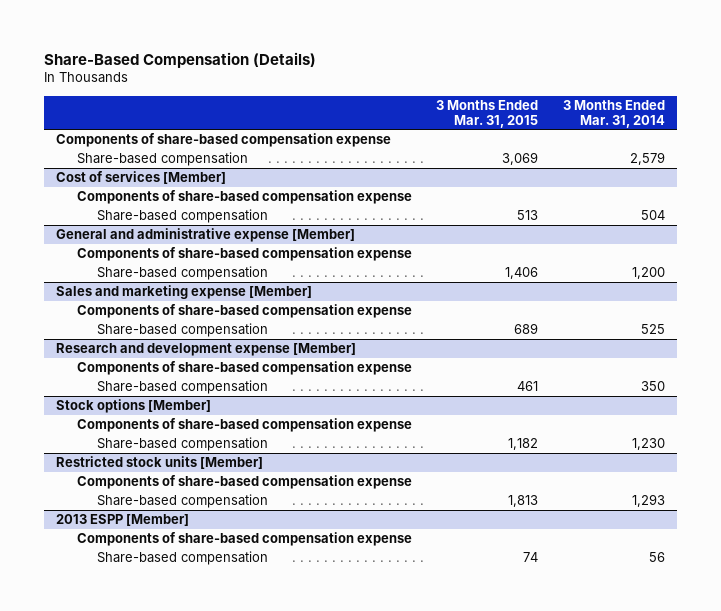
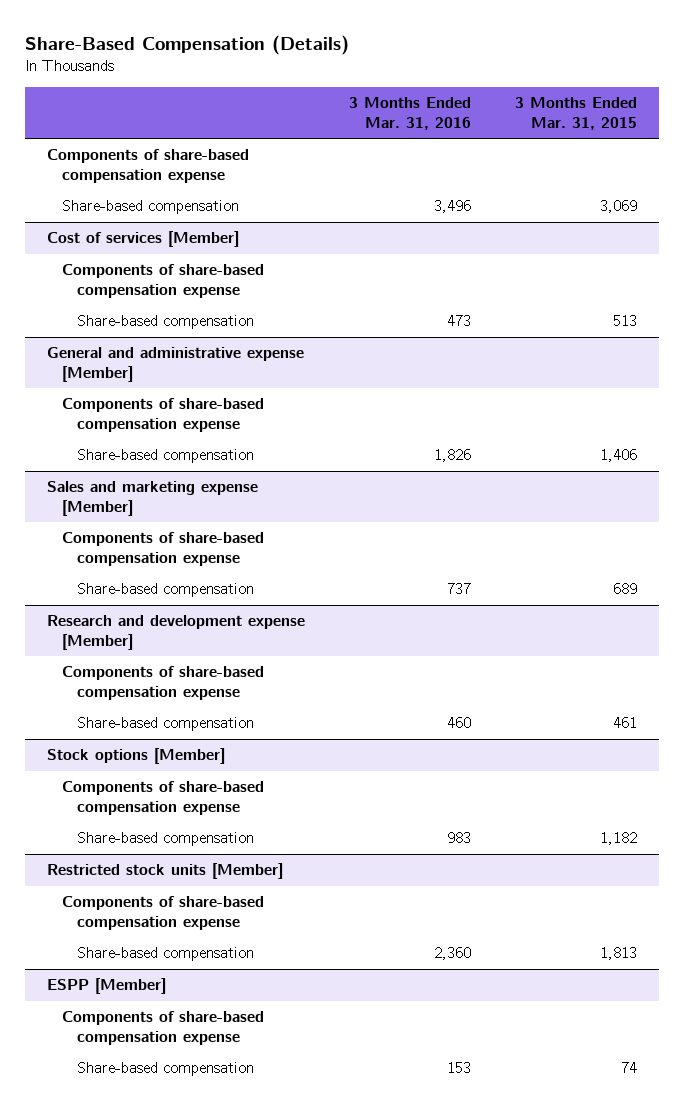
- | 3 Months Ended Mar. 31, 2015 | 3 Months Ended Mar. 31, 2014
+ | 3 Months Ended Mar. 31, 2016 | 3 Months Ended Mar. 31, 2015
- 2013 ESPP [Member]
+ ESPP [Member]

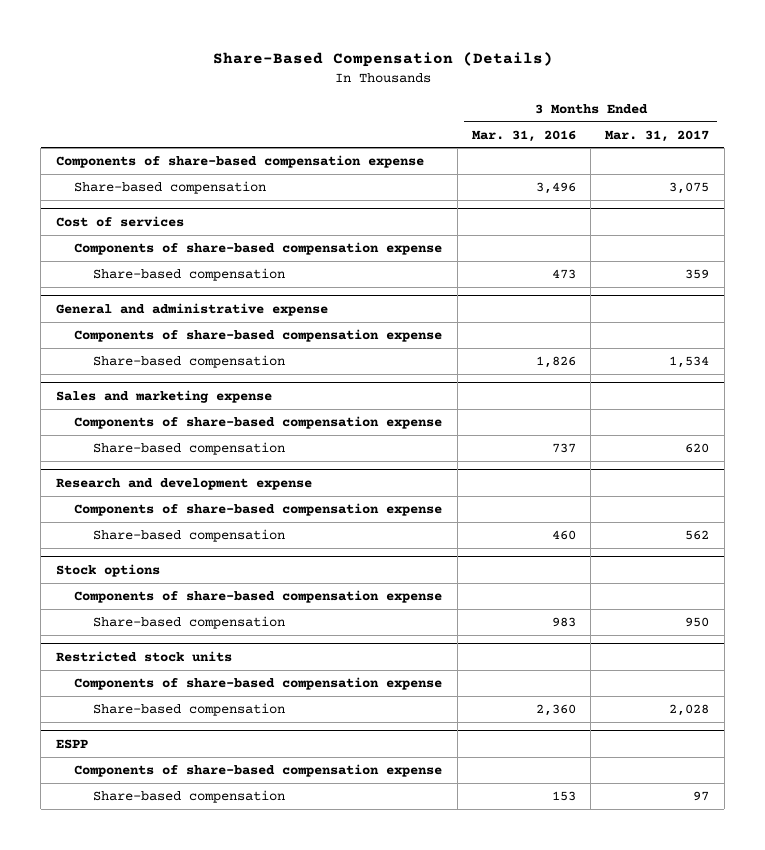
- | 3 Months Ended Mar. 31, 2016 | 3 Months Ended Mar. 31, 2015
+ | 3 Months Ended Mar. 31, 2016 | 3 Months Ended Mar. 31, 2017
- Cost of services [Member]
+ Cost of services
- General and administrative expense [Member]
+ General and administrative expense
- Sales and marketing expense [Member]
+ Sales and marketing expense
- Research and development expense [Member]
+ Research and development expense
- Stock options [Member]
+ Stock options
- Restricted stock units [Member]
+ Restricted stock units
- ESPP [Member]
+ ESPP

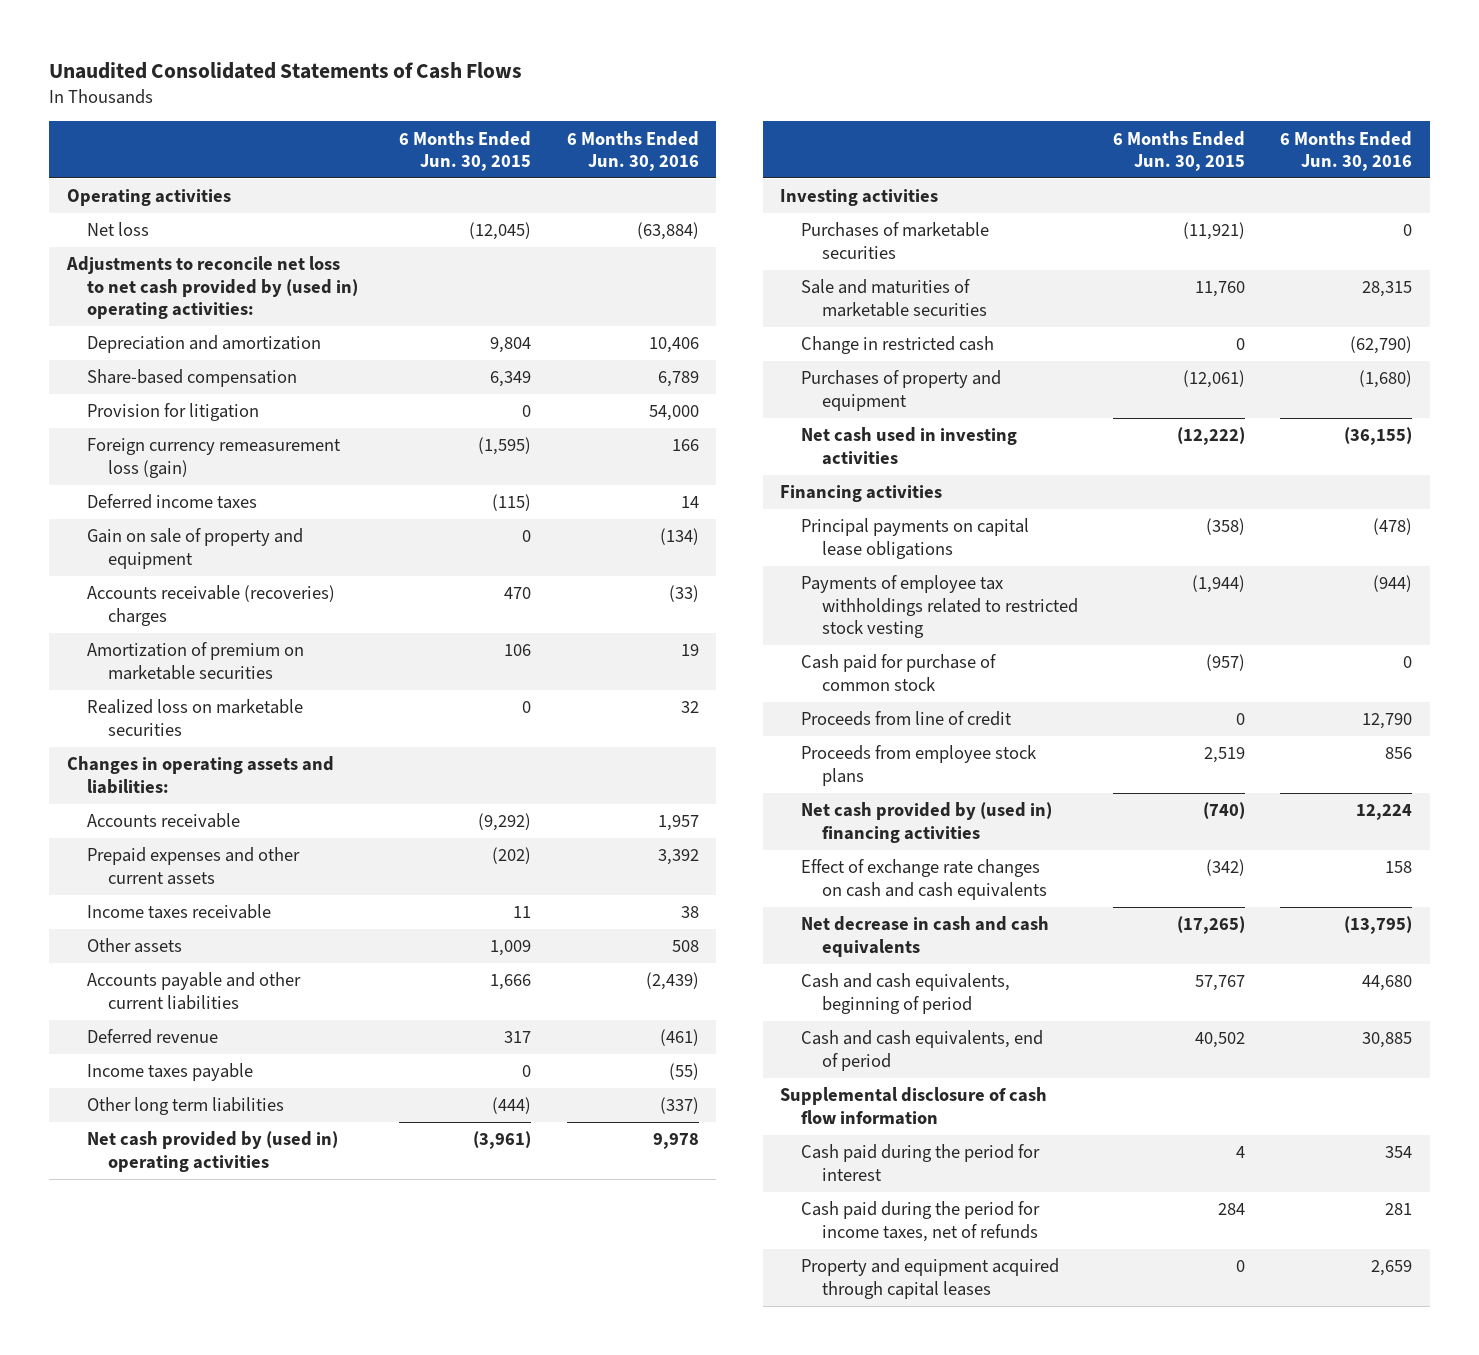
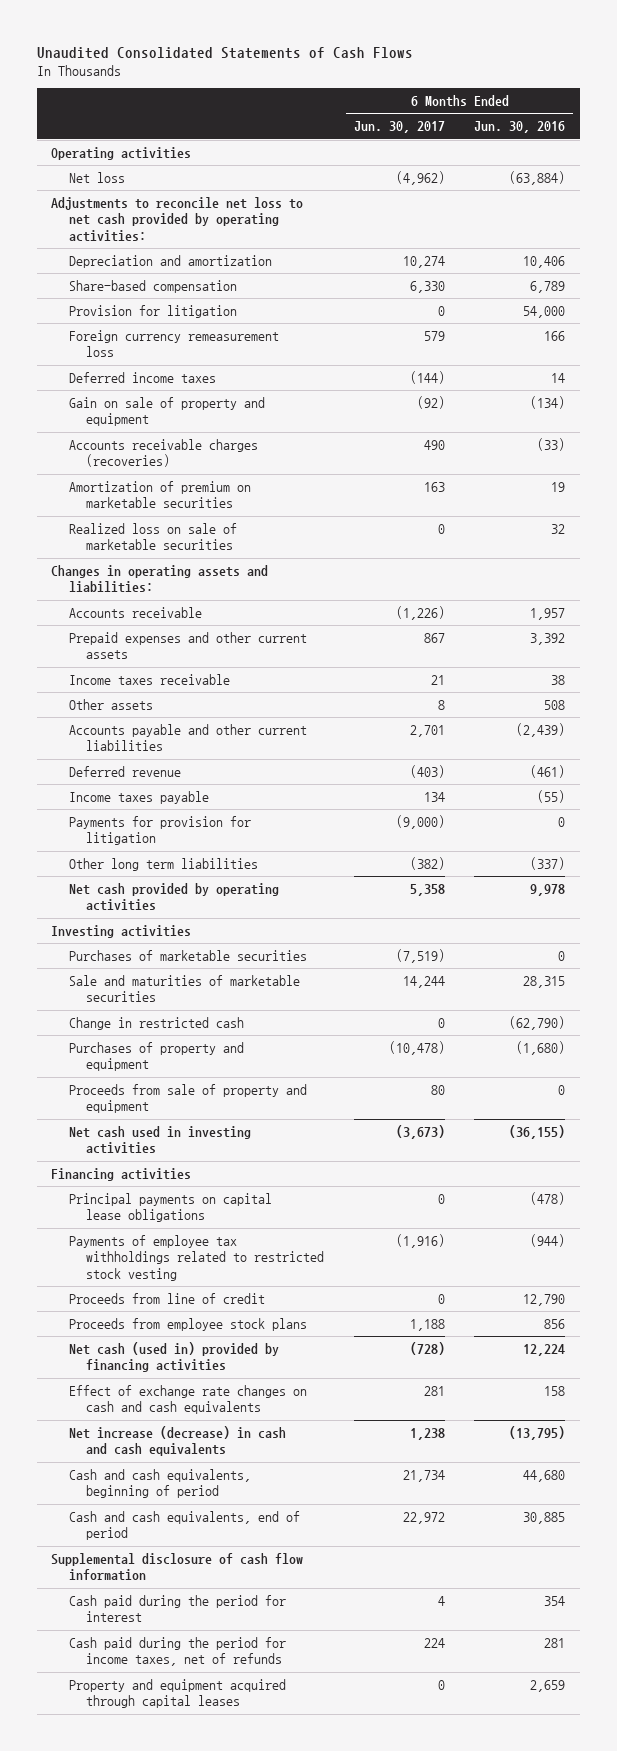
- | 6 Months Ended Jun. 30, 2015 | 6 Months Ended Jun. 30, 2016
+ | 6 Months Ended Jun. 30, 2017 | 6 Months Ended Jun. 30, 2016
- Adjustments to reconcile net loss to net cash provided by (used in) operating activities:
+ Adjustments to reconcile net loss to net cash provided by operating activities:
- Foreign currency remeasurement loss (gain) | (1,595) | 166
+ Foreign currency remeasurement loss | 579 | 166
- Accounts receivable (recoveries) charges | 470 | (33)
+ Accounts receivable charges (recoveries) | 490 | (33)
- Realized loss on marketable securities | 0 | 32
+ Realized loss on sale of marketable securities | 0 | 32
+ Payments for provision for litigation | (9,000) | 0
- Net cash provided by (used in) operating activities | (3,961) | 9,978
+ Net cash provided by operating activities | 5,358 | 9,978
+ Proceeds from sale of property and equipment | 80 | 0
- Cash paid for purchase of common stock | (957) | 0
- Net cash provided by (used in) financing activities | (740) | 12,224
+ Net cash (used in) provided by financing activities | (728) | 12,224
- Net decrease in cash and cash equivalents | (17,265) | (13,795)
+ Net increase (decrease) in cash and cash equivalents | 1,238 | (13,795)

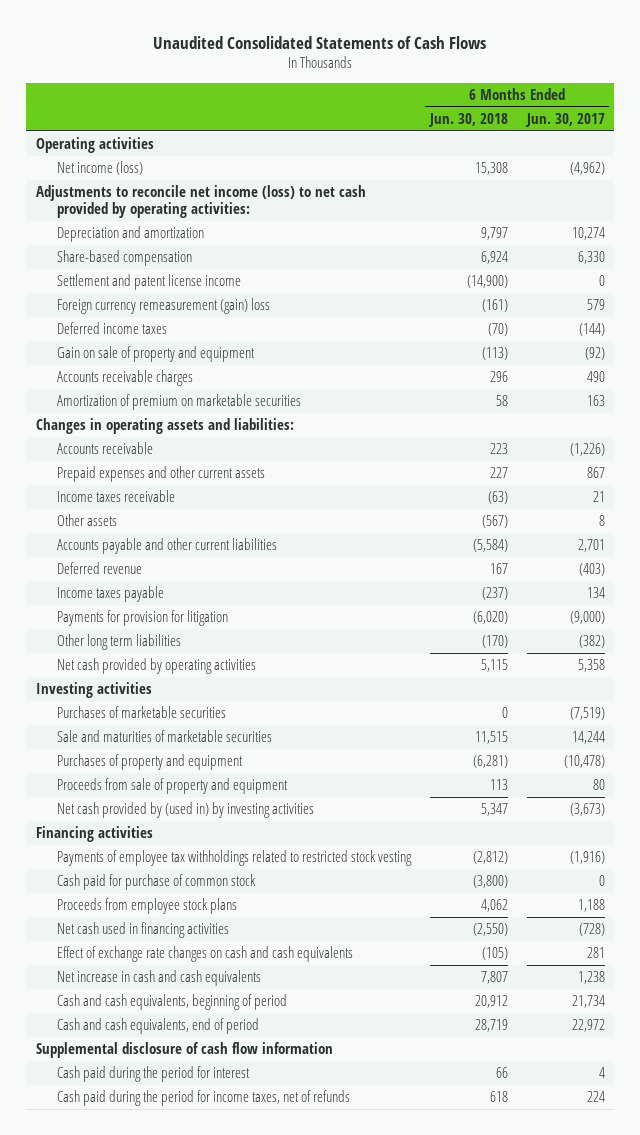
- | 6 Months Ended Jun. 30, 2017 | 6 Months Ended Jun. 30, 2016
+ | 6 Months Ended Jun. 30, 2018 | 6 Months Ended Jun. 30, 2017
- Net loss | (4,962) | (63,884)
- Adjustments to reconcile net loss to net cash provided by operating activities:
+ Net income (loss) | 15,308 | (4,962)
+ Adjustments to reconcile net income (loss) to net cash provided by operating activities:
- Provision for litigation | 0 | 54,000
- Foreign currency remeasurement loss | 579 | 166
+ Settlement and patent license income | (14,900) | 0
+ Foreign currency remeasurement (gain) loss | (161) | 579
- Accounts receivable charges (recoveries) | 490 | (33)
+ Accounts receivable charges | 296 | 490
- Realized loss on sale of marketable securities | 0 | 32
- Change in restricted cash | 0 | (62,790)
- Net cash used in investing activities | (3,673) | (36,155)
+ Net cash provided by (used in) by investing activities | 5,347 | (3,673)
- Principal payments on capital lease obligations | 0 | (478)
- Proceeds from line of credit | 0 | 12,790
+ Cash paid for purchase of common stock | (3,800) | 0
- Net cash (used in) provided by financing activities | (728) | 12,224
+ Net cash used in financing activities | (2,550) | (728)
- Net increase (decrease) in cash and cash equivalents | 1,238 | (13,795)
+ Net increase in cash and cash equivalents | 7,807 | 1,238
- Property and equipment acquired through capital leases | 0 | 2,659

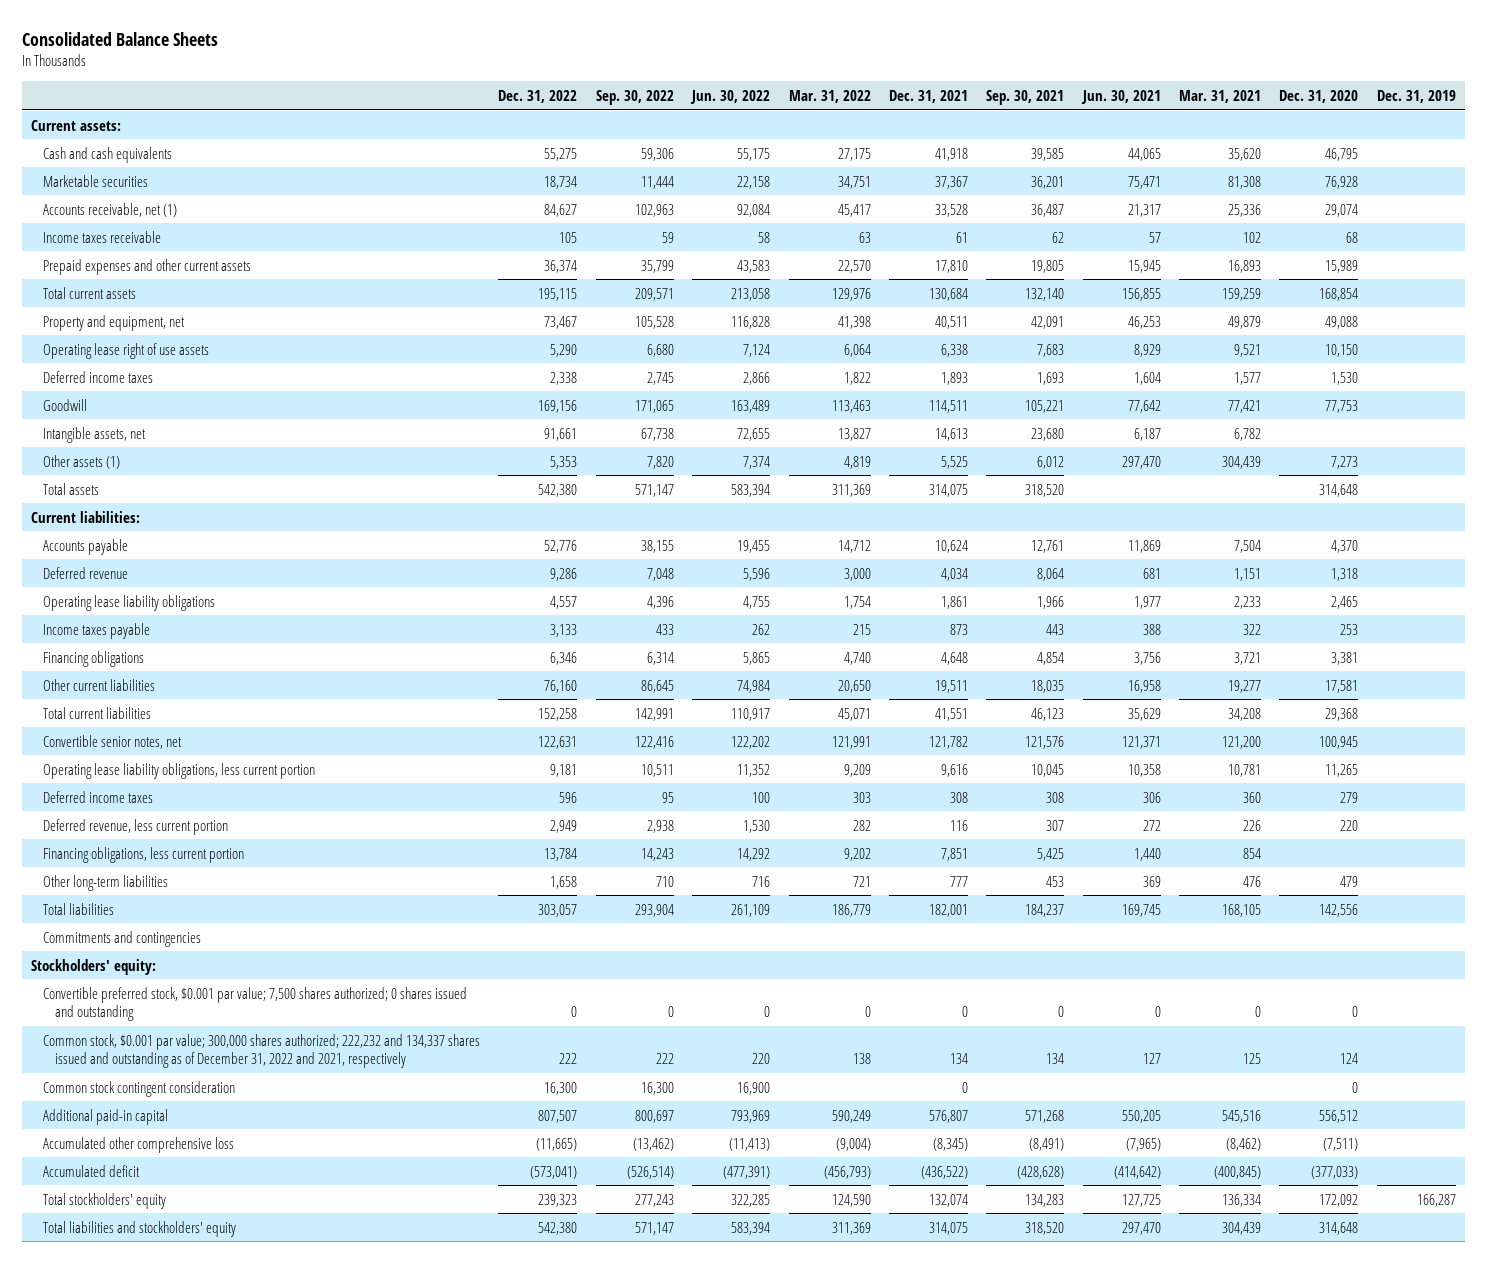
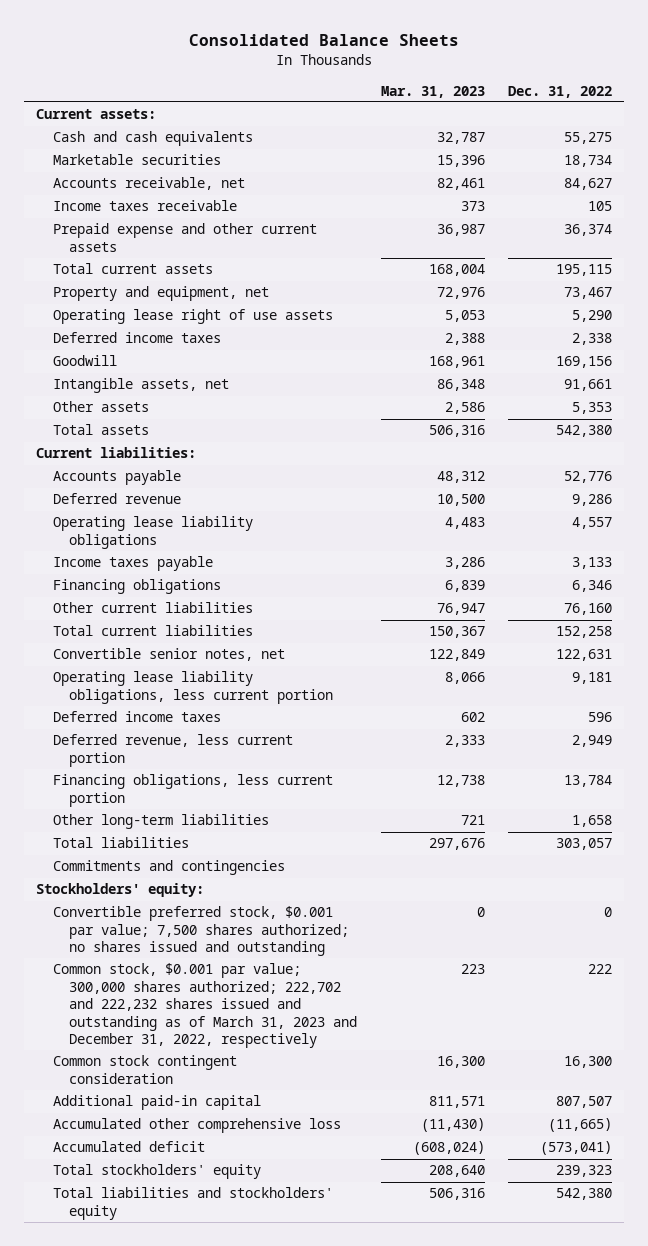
- | Dec. 31, 2022 | Sep. 30, 2022 | Jun. 30, 2022 | Mar. 31, 2022 | Dec. 31, 2021 | Sep. 30, 2021 | Jun. 30, 2021 | Mar. 31, 2021 | Dec. 31, 2020 | Dec. 31, 2019
+ | Mar. 31, 2023 | Dec. 31, 2022
- Accounts receivable, net (1) | 84,627 | 102,963 | 92,084 | 45,417 | 33,528 | 36,487 | 21,317 | 25,336 | 29,074 |
+ Accounts receivable, net | 82,461 | 84,627
- Prepaid expenses and other current assets | 36,374 | 35,799 | 43,583 | 22,570 | 17,810 | 19,805 | 15,945 | 16,893 | 15,989 |
+ Prepaid expense and other current assets | 36,987 | 36,374
- Other assets (1) | 5,353 | 7,820 | 7,374 | 4,819 | 5,525 | 6,012 | 297,470 | 304,439 | 7,273 |
+ Other assets | 2,586 | 5,353
- Convertible preferred stock, $0.001 par value; 7,500 shares authorized; 0 shares issued and outstanding | 0 | 0 | 0 | 0 | 0 | 0 | 0 | 0 | 0 |
- Common stock, $0.001 par value; 300,000 shares authorized; 222,232 and 134,337 shares issued and outstanding as of December 31, 2022 and 2021, respectively | 222 | 222 | 220 | 138 | 134 | 134 | 127 | 125 | 124 |
+ Convertible preferred stock, $0.001 par value; 7,500 shares authorized; no shares issued and outstanding | 0 | 0
+ Common stock, $0.001 par value; 300,000 shares authorized; 222,702 and 222,232 shares issued and outstanding as of March 31, 2023 and December 31, 2022, respectively | 223 | 222

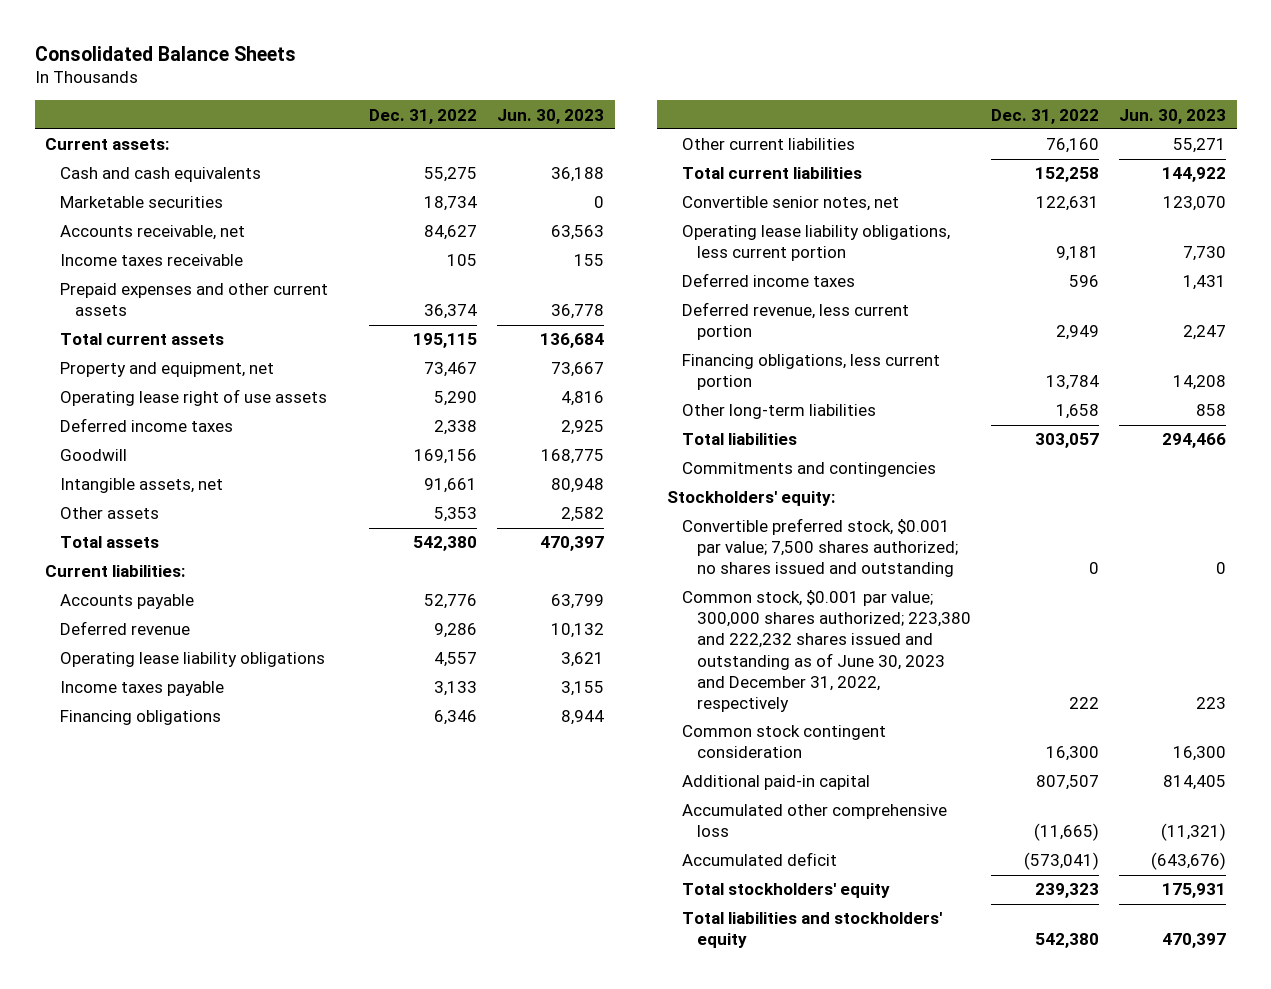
- | Mar. 31, 2023 | Dec. 31, 2022
+ | Dec. 31, 2022 | Jun. 30, 2023
- Prepaid expense and other current assets | 36,987 | 36,374
+ Prepaid expenses and other current assets | 36,374 | 36,778
- Common stock, $0.001 par value; 300,000 shares authorized; 222,702 and 222,232 shares issued and outstanding as of March 31, 2023 and December 31, 2022, respectively | 223 | 222
+ Common stock, $0.001 par value; 300,000 shares authorized; 223,380 and 222,232 shares issued and outstanding as of June 30, 2023 and December 31, 2022, respectively | 222 | 223

